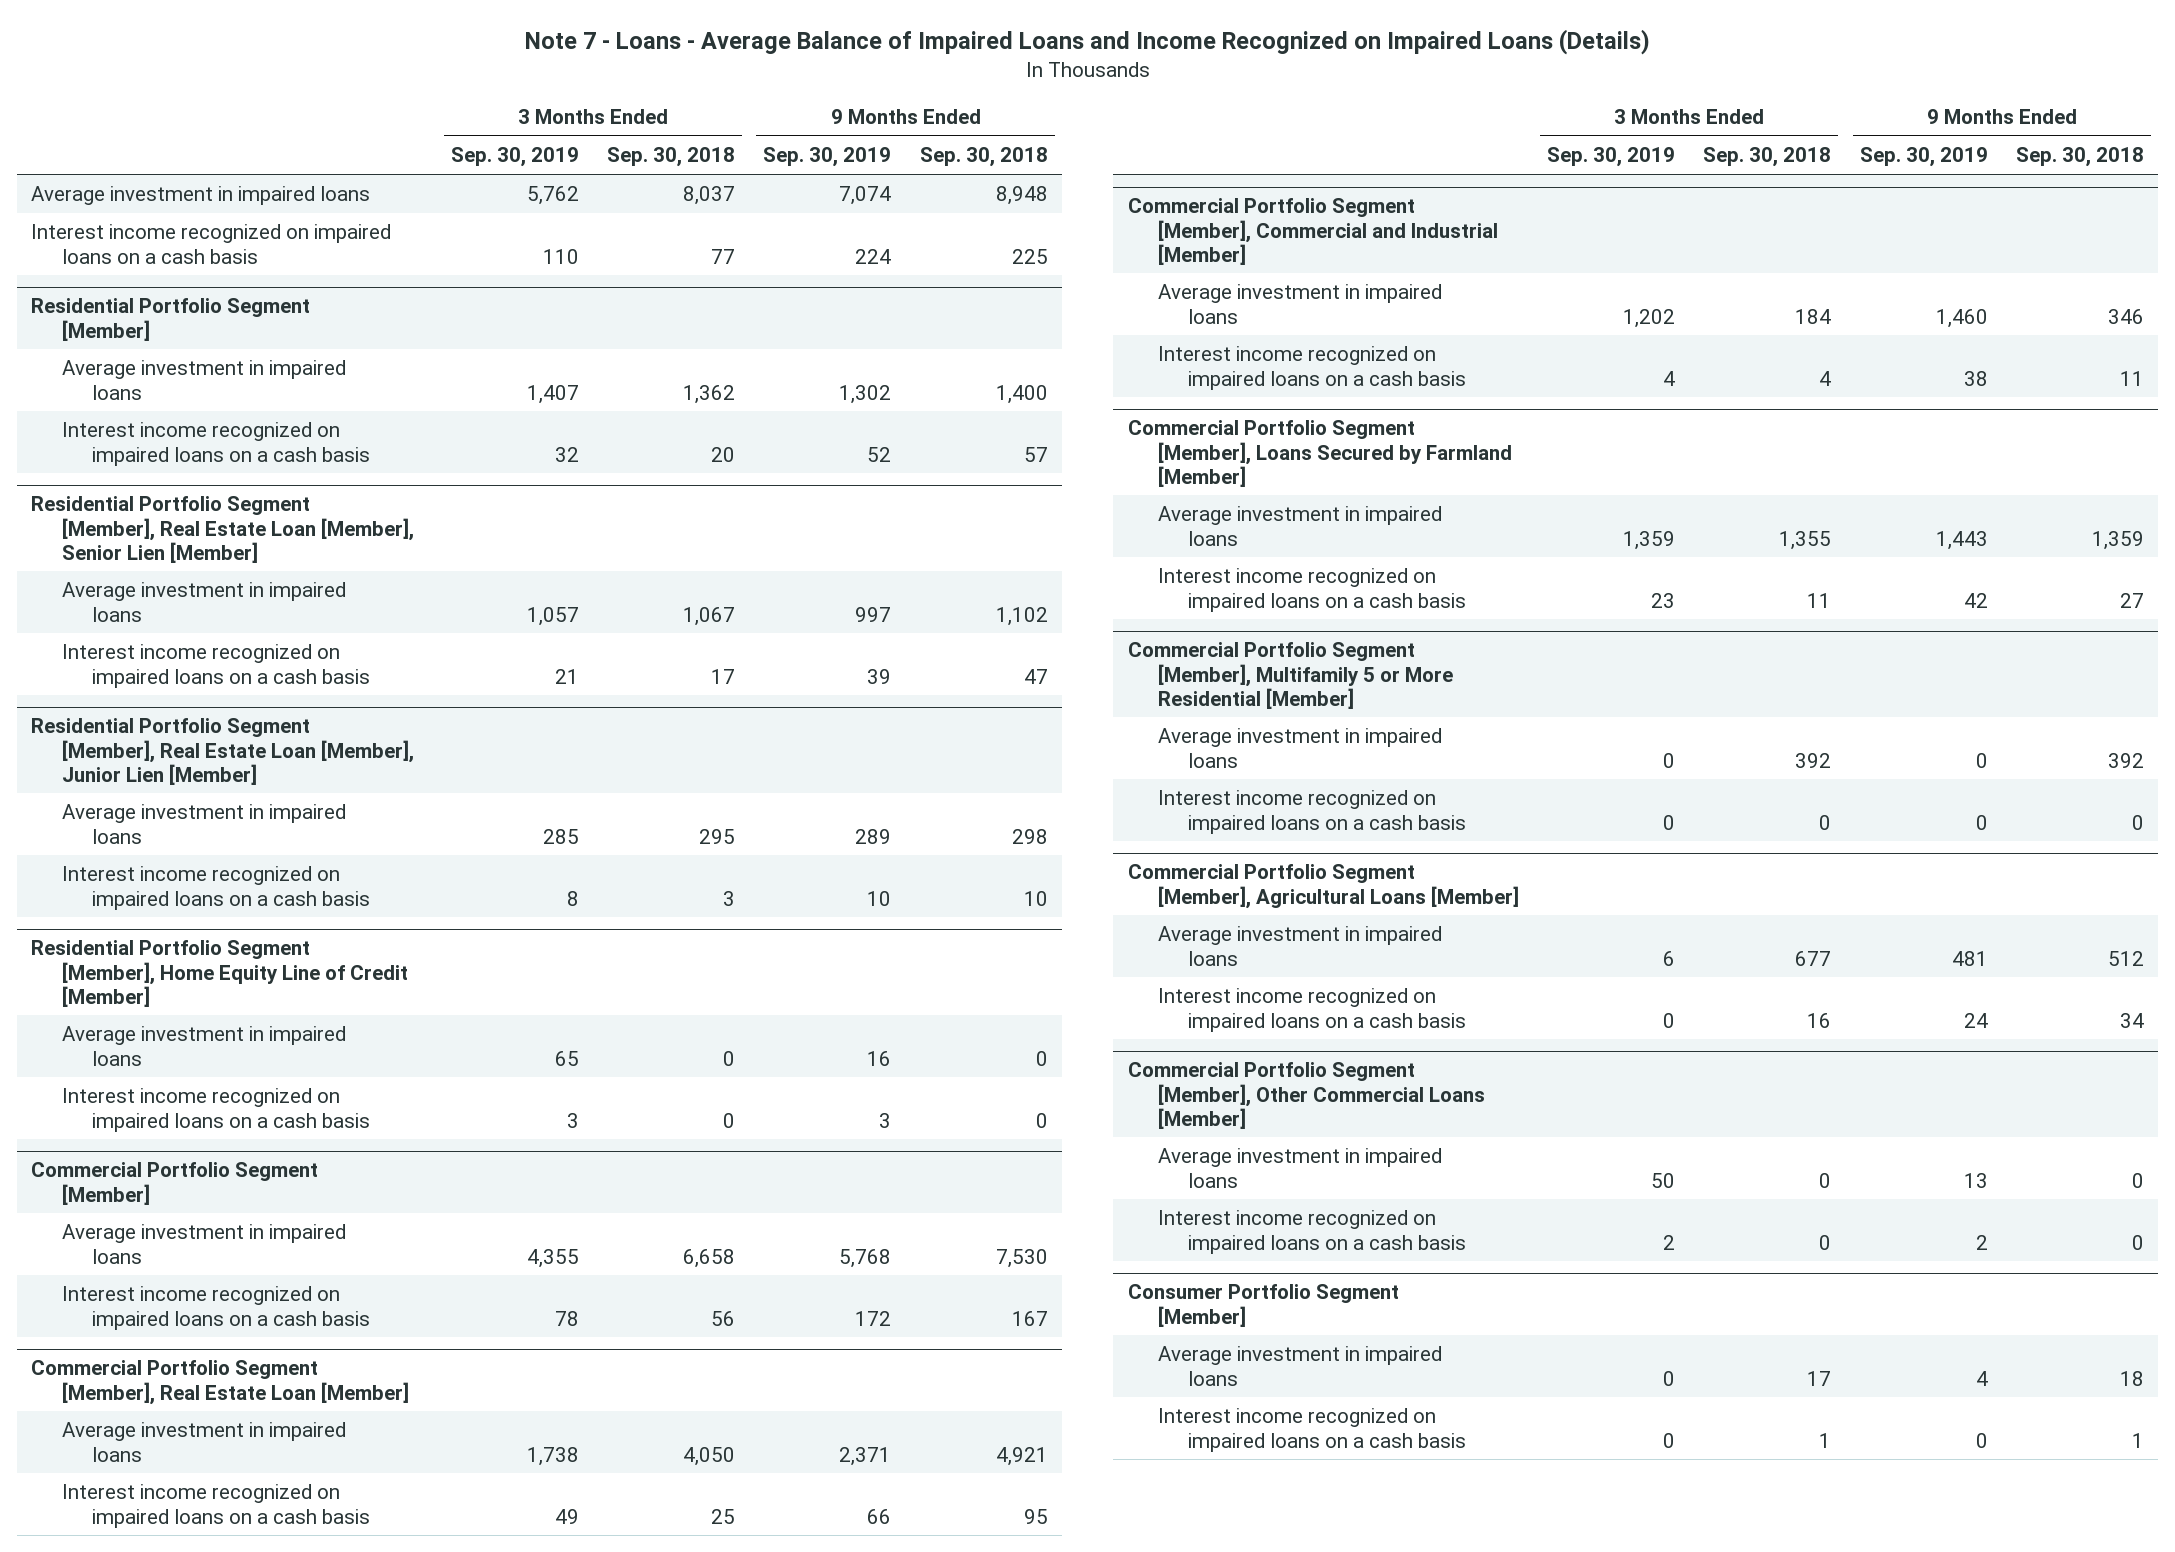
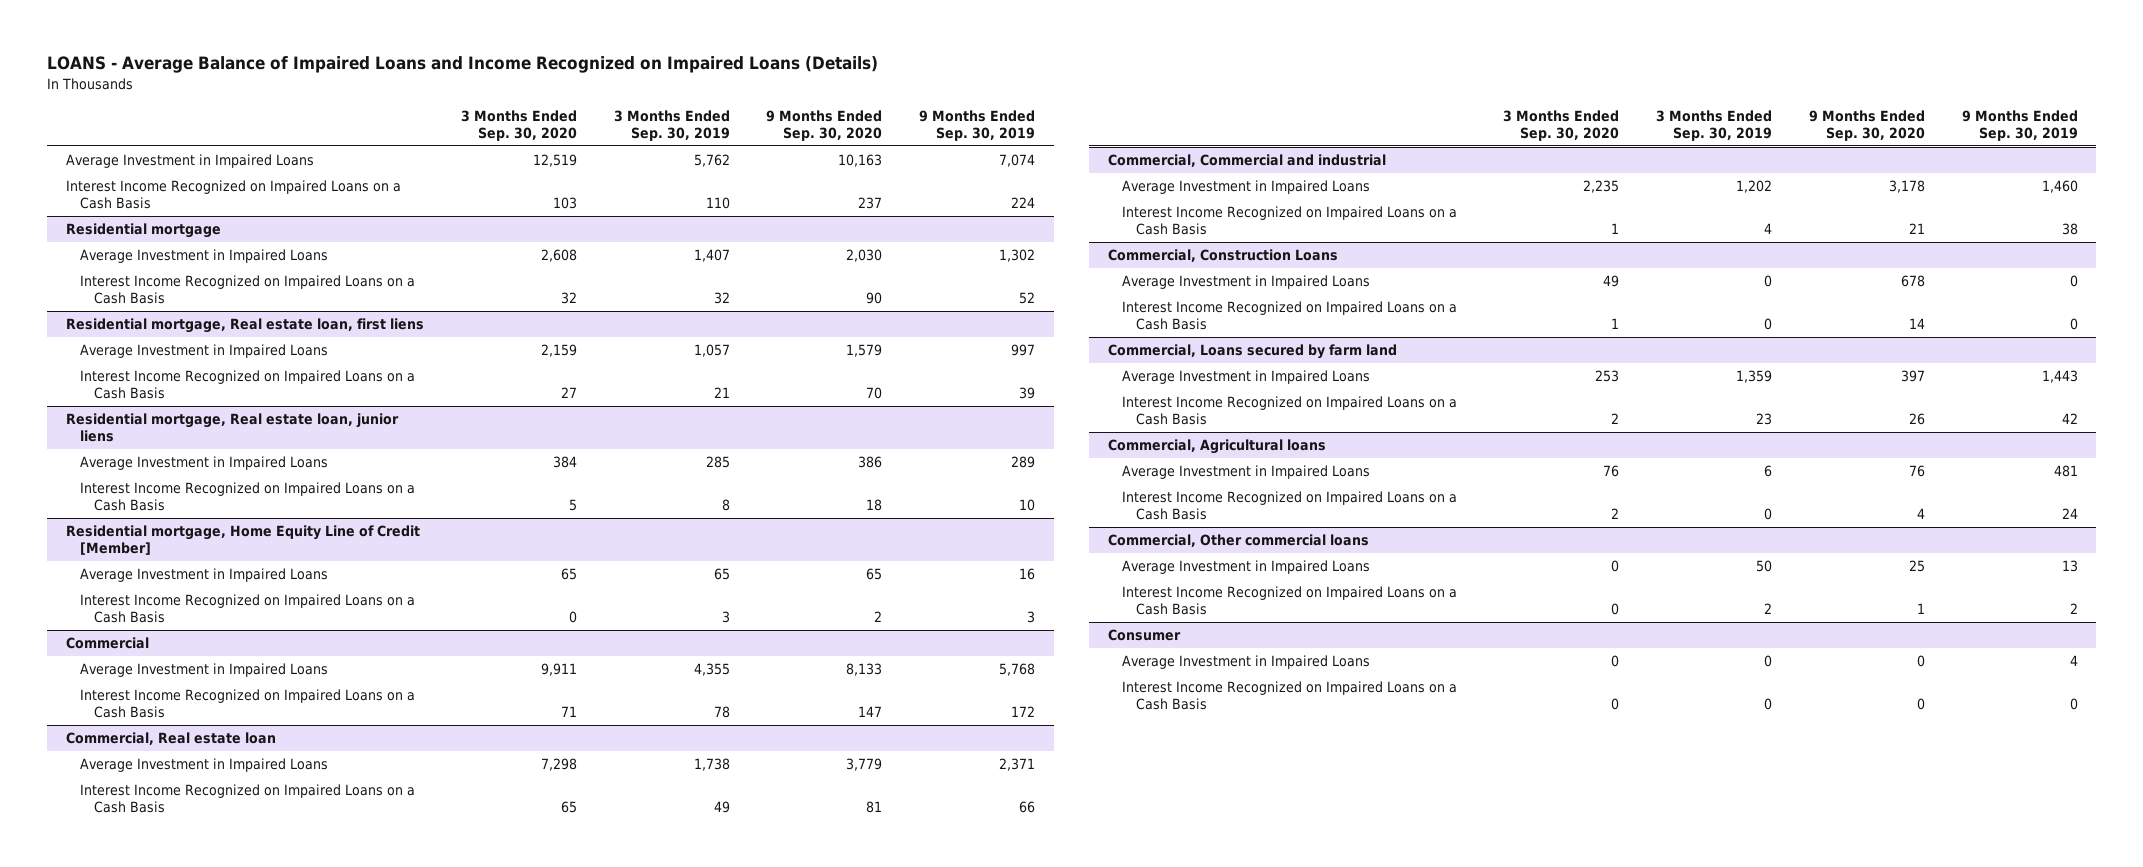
- Note 7 - Loans - Average Balance of Impaired Loans and Income Recognized on Impaired Loans (Details)
+ LOANS - Average Balance of Impaired Loans and Income Recognized on Impaired Loans (Details)
- | 3 Months Ended Sep. 30, 2019 | 3 Months Ended Sep. 30, 2018 | 9 Months Ended Sep. 30, 2019 | 9 Months Ended Sep. 30, 2018
+ | 3 Months Ended Sep. 30, 2020 | 3 Months Ended Sep. 30, 2019 | 9 Months Ended Sep. 30, 2020 | 9 Months Ended Sep. 30, 2019
- Average investment in impaired loans | 5,762 | 8,037 | 7,074 | 8,948
- Interest income recognized on impaired loans on a cash basis | 110 | 77 | 224 | 225
- Residential Portfolio Segment [Member]
- Average investment in impaired loans | 1,407 | 1,362 | 1,302 | 1,400
- Interest income recognized on impaired loans on a cash basis | 32 | 20 | 52 | 57
- Residential Portfolio Segment [Member], Real Estate Loan [Member], Senior Lien [Member]
- Average investment in impaired loans | 1,057 | 1,067 | 997 | 1,102
- Interest income recognized on impaired loans on a cash basis | 21 | 17 | 39 | 47
- Residential Portfolio Segment [Member], Real Estate Loan [Member], Junior Lien [Member]
- Average investment in impaired loans | 285 | 295 | 289 | 298
- Interest income recognized on impaired loans on a cash basis | 8 | 3 | 10 | 10
- Residential Portfolio Segment [Member], Home Equity Line of Credit [Member]
- Average investment in impaired loans | 65 | 0 | 16 | 0
- Interest income recognized on impaired loans on a cash basis | 3 | 0 | 3 | 0
- Commercial Portfolio Segment [Member]
- Average investment in impaired loans | 4,355 | 6,658 | 5,768 | 7,530
- Interest income recognized on impaired loans on a cash basis | 78 | 56 | 172 | 167
- Commercial Portfolio Segment [Member], Real Estate Loan [Member]
- Average investment in impaired loans | 1,738 | 4,050 | 2,371 | 4,921
- Interest income recognized on impaired loans on a cash basis | 49 | 25 | 66 | 95
- Commercial Portfolio Segment [Member], Commercial and Industrial [Member]
- Average investment in impaired loans | 1,202 | 184 | 1,460 | 346
- Interest income recognized on impaired loans on a cash basis | 4 | 4 | 38 | 11
- Commercial Portfolio Segment [Member], Loans Secured by Farmland [Member]
- Average investment in impaired loans | 1,359 | 1,355 | 1,443 | 1,359
- Interest income recognized on impaired loans on a cash basis | 23 | 11 | 42 | 27
- Commercial Portfolio Segment [Member], Multifamily 5 or More Residential [Member]
- Average investment in impaired loans | 0 | 392 | 0 | 392
- Interest income recognized on impaired loans on a cash basis | 0 | 0 | 0 | 0
- Commercial Portfolio Segment [Member], Agricultural Loans [Member]
- Average investment in impaired loans | 6 | 677 | 481 | 512
- Interest income recognized on impaired loans on a cash basis | 0 | 16 | 24 | 34
- Commercial Portfolio Segment [Member], Other Commercial Loans [Member]
- Average investment in impaired loans | 50 | 0 | 13 | 0
- Interest income recognized on impaired loans on a cash basis | 2 | 0 | 2 | 0
- Consumer Portfolio Segment [Member]
- Average investment in impaired loans | 0 | 17 | 4 | 18
- Interest income recognized on impaired loans on a cash basis | 0 | 1 | 0 | 1
+ Average Investment in Impaired Loans | 12,519 | 5,762 | 10,163 | 7,074
+ Interest Income Recognized on Impaired Loans on a Cash Basis | 103 | 110 | 237 | 224
+ Residential mortgage
+ Average Investment in Impaired Loans | 2,608 | 1,407 | 2,030 | 1,302
+ Interest Income Recognized on Impaired Loans on a Cash Basis | 32 | 32 | 90 | 52
+ Residential mortgage, Real estate loan, first liens
+ Average Investment in Impaired Loans | 2,159 | 1,057 | 1,579 | 997
+ Interest Income Recognized on Impaired Loans on a Cash Basis | 27 | 21 | 70 | 39
+ Residential mortgage, Real estate loan, junior liens
+ Average Investment in Impaired Loans | 384 | 285 | 386 | 289
+ Interest Income Recognized on Impaired Loans on a Cash Basis | 5 | 8 | 18 | 10
+ Residential mortgage, Home Equity Line of Credit [Member]
+ Average Investment in Impaired Loans | 65 | 65 | 65 | 16
+ Interest Income Recognized on Impaired Loans on a Cash Basis | 0 | 3 | 2 | 3
+ Commercial
+ Average Investment in Impaired Loans | 9,911 | 4,355 | 8,133 | 5,768
+ Interest Income Recognized on Impaired Loans on a Cash Basis | 71 | 78 | 147 | 172
+ Commercial, Real estate loan
+ Average Investment in Impaired Loans | 7,298 | 1,738 | 3,779 | 2,371
+ Interest Income Recognized on Impaired Loans on a Cash Basis | 65 | 49 | 81 | 66
+ Commercial, Commercial and industrial
+ Average Investment in Impaired Loans | 2,235 | 1,202 | 3,178 | 1,460
+ Interest Income Recognized on Impaired Loans on a Cash Basis | 1 | 4 | 21 | 38
+ Commercial, Construction Loans
+ Average Investment in Impaired Loans | 49 | 0 | 678 | 0
+ Interest Income Recognized on Impaired Loans on a Cash Basis | 1 | 0 | 14 | 0
+ Commercial, Loans secured by farm land
+ Average Investment in Impaired Loans | 253 | 1,359 | 397 | 1,443
+ Interest Income Recognized on Impaired Loans on a Cash Basis | 2 | 23 | 26 | 42
+ Commercial, Agricultural loans
+ Average Investment in Impaired Loans | 76 | 6 | 76 | 481
+ Interest Income Recognized on Impaired Loans on a Cash Basis | 2 | 0 | 4 | 24
+ Commercial, Other commercial loans
+ Average Investment in Impaired Loans | 0 | 50 | 25 | 13
+ Interest Income Recognized on Impaired Loans on a Cash Basis | 0 | 2 | 1 | 2
+ Consumer
+ Average Investment in Impaired Loans | 0 | 0 | 0 | 4
+ Interest Income Recognized on Impaired Loans on a Cash Basis | 0 | 0 | 0 | 0

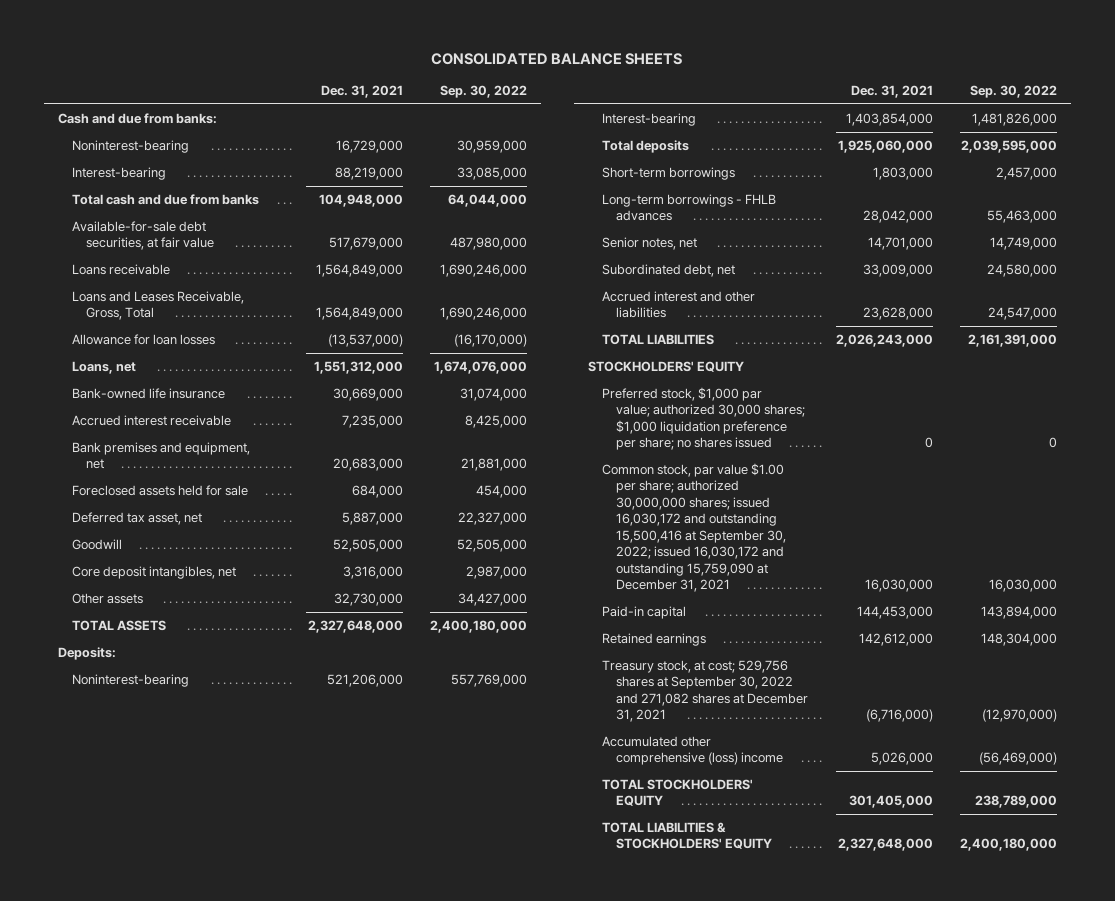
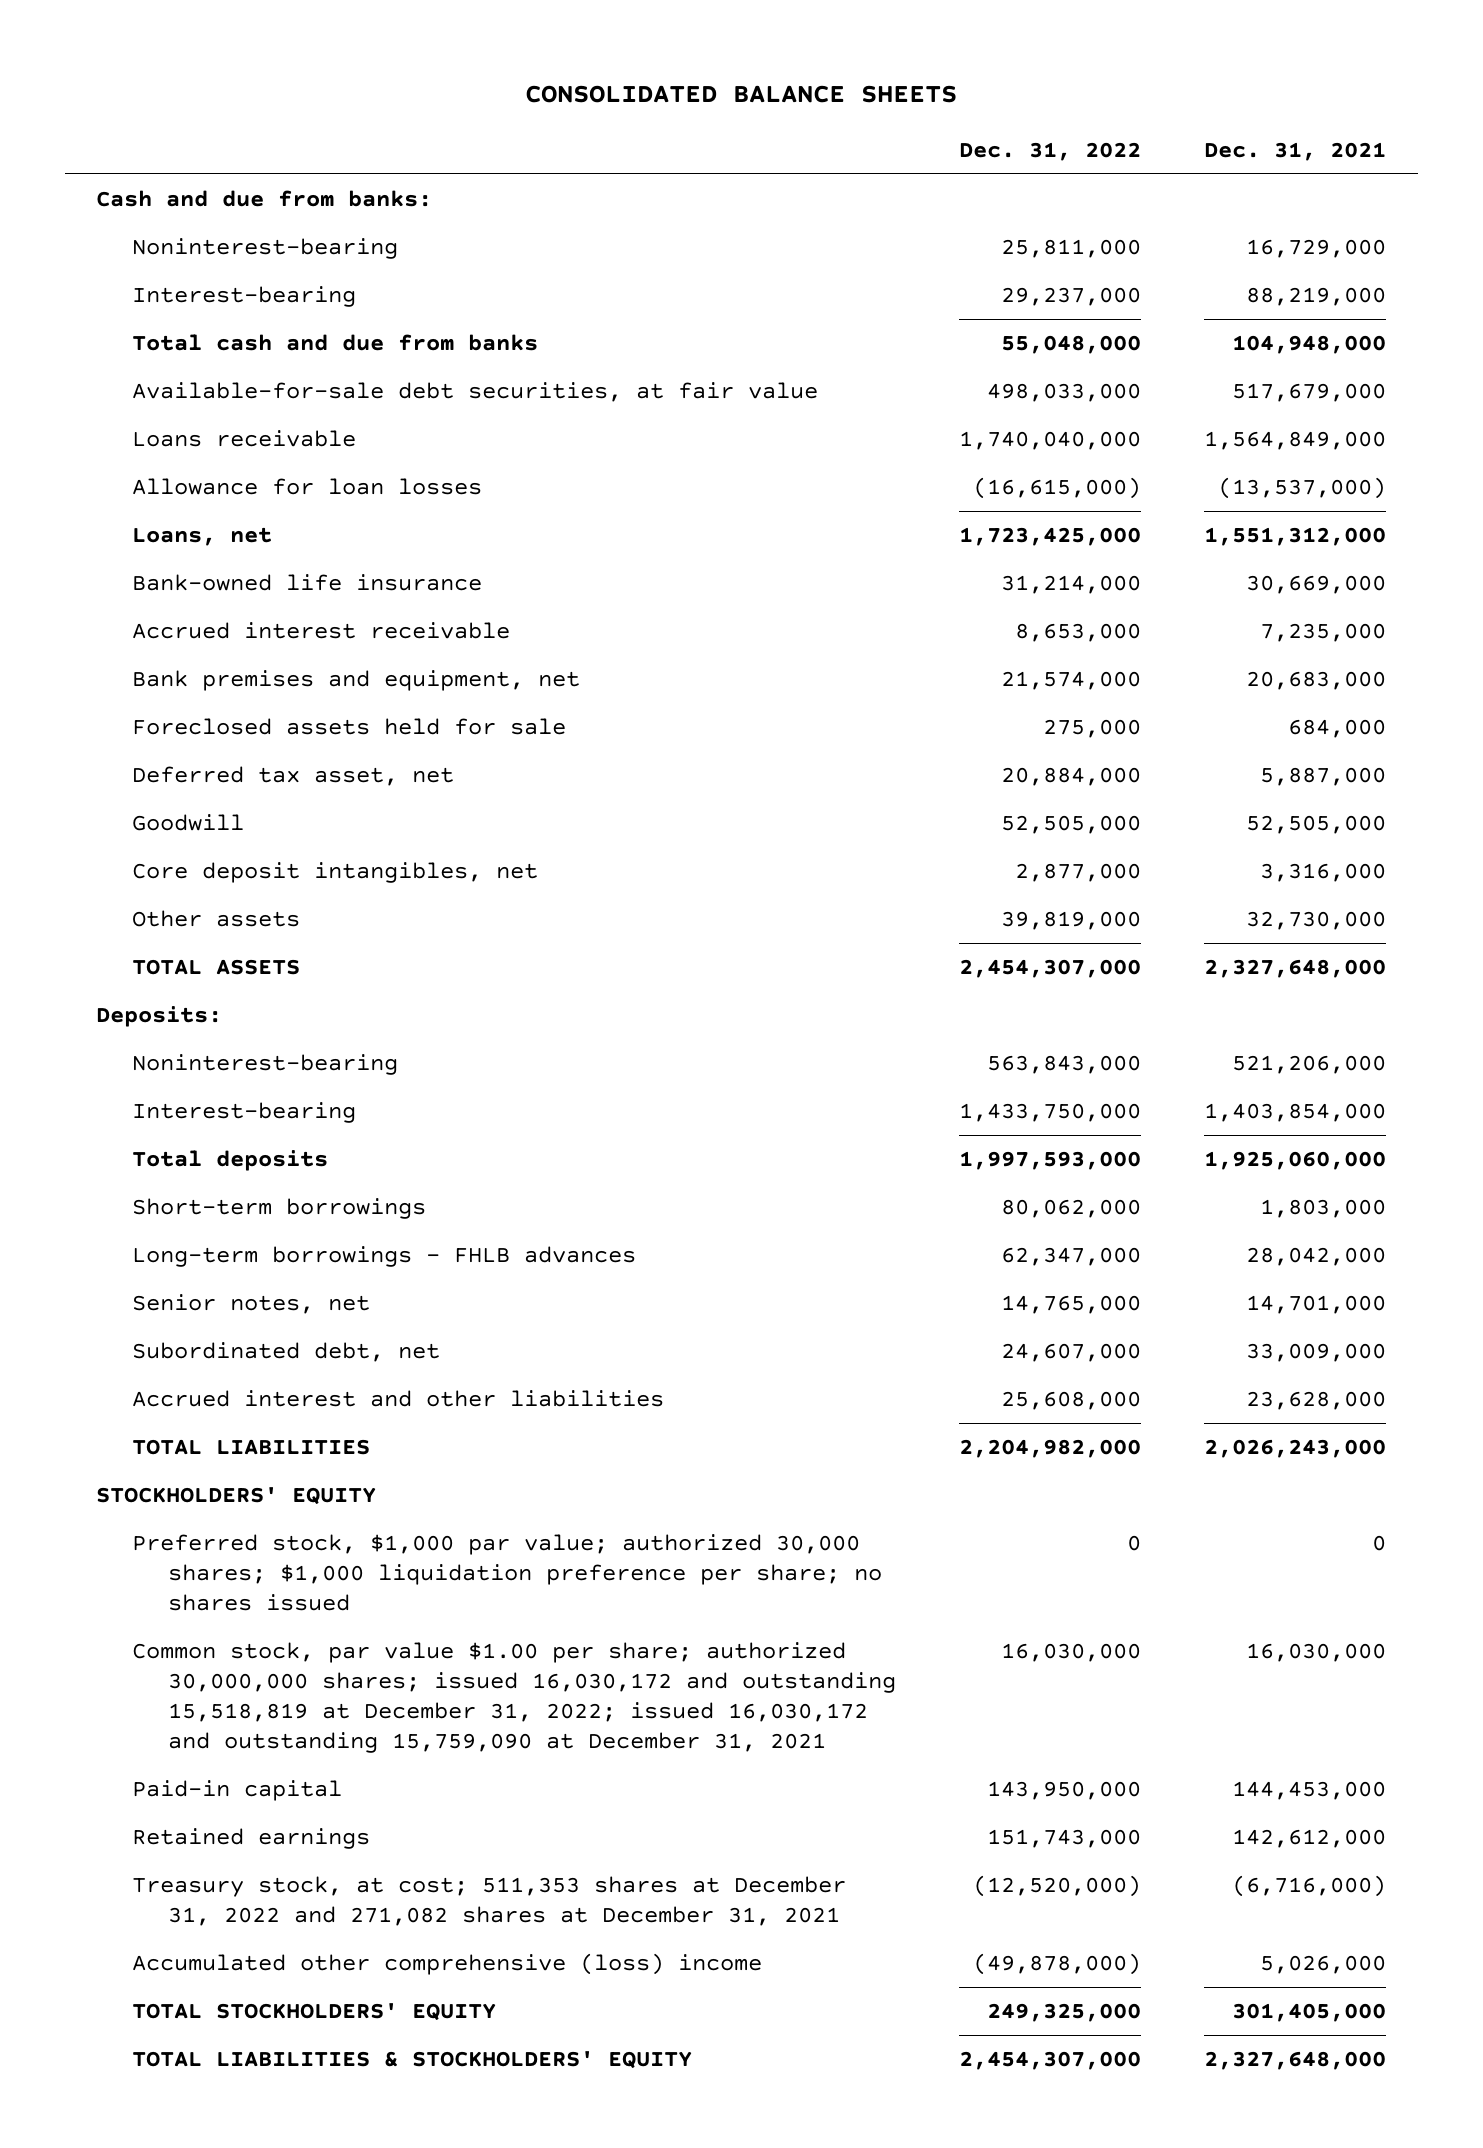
- | Dec. 31, 2021 | Sep. 30, 2022
+ | Dec. 31, 2022 | Dec. 31, 2021
- Loans and Leases Receivable, Gross, Total | 1,564,849,000 | 1,690,246,000
- Common stock, par value $1.00 per share; authorized 30,000,000 shares; issued 16,030,172 and outstanding 15,500,416 at September 30, 2022; issued 16,030,172 and outstanding 15,759,090 at December 31, 2021 | 16,030,000 | 16,030,000
+ Common stock, par value $1.00 per share; authorized 30,000,000 shares; issued 16,030,172 and outstanding 15,518,819 at December 31, 2022; issued 16,030,172 and outstanding 15,759,090 at December 31, 2021 | 16,030,000 | 16,030,000
- Treasury stock, at cost; 529,756 shares at September 30, 2022 and 271,082 shares at December 31, 2021 | (6,716,000) | (12,970,000)
+ Treasury stock, at cost; 511,353 shares at December 31, 2022 and 271,082 shares at December 31, 2021 | (12,520,000) | (6,716,000)

